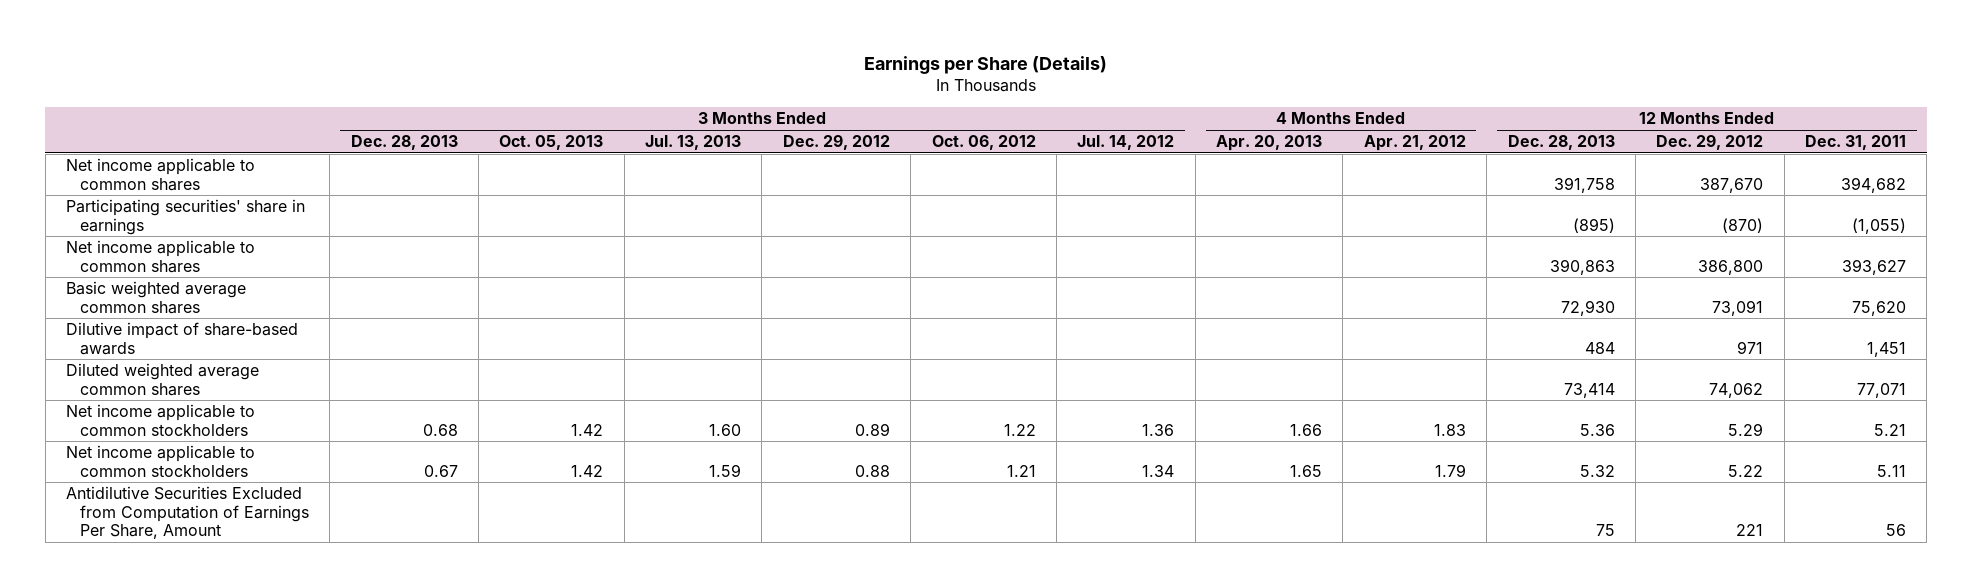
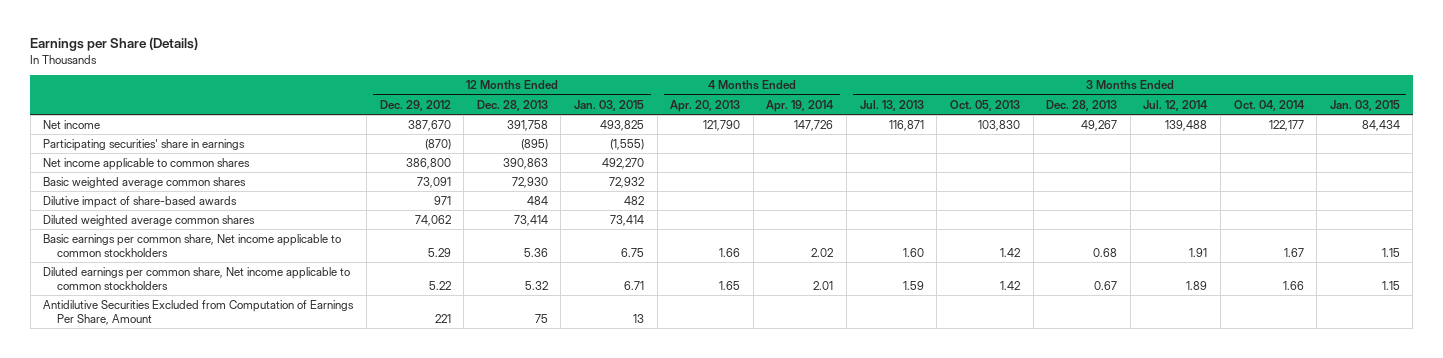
- | 3 Months Ended Dec. 28, 2013 | 3 Months Ended Oct. 05, 2013 | 3 Months Ended Jul. 13, 2013 | 3 Months Ended Dec. 29, 2012 | 3 Months Ended Oct. 06, 2012 | 3 Months Ended Jul. 14, 2012 | 4 Months Ended Apr. 20, 2013 | 4 Months Ended Apr. 21, 2012 | 12 Months Ended Dec. 28, 2013 | 12 Months Ended Dec. 29, 2012 | 12 Months Ended Dec. 31, 2011
+ | 12 Months Ended Dec. 29, 2012 | 12 Months Ended Dec. 28, 2013 | 12 Months Ended Jan. 03, 2015 | 4 Months Ended Apr. 20, 2013 | 4 Months Ended Apr. 19, 2014 | 3 Months Ended Jul. 13, 2013 | 3 Months Ended Oct. 05, 2013 | 3 Months Ended Dec. 28, 2013 | 3 Months Ended Jul. 12, 2014 | 3 Months Ended Oct. 04, 2014 | 3 Months Ended Jan. 03, 2015
- Net income applicable to common shares | | | | | | | | | 391,758 | 387,670 | 394,682
+ Net income | 387,670 | 391,758 | 493,825 | 121,790 | 147,726 | 116,871 | 103,830 | 49,267 | 139,488 | 122,177 | 84,434
- Net income applicable to common stockholders | 0.68 | 1.42 | 1.60 | 0.89 | 1.22 | 1.36 | 1.66 | 1.83 | 5.36 | 5.29 | 5.21
- Net income applicable to common stockholders | 0.67 | 1.42 | 1.59 | 0.88 | 1.21 | 1.34 | 1.65 | 1.79 | 5.32 | 5.22 | 5.11
+ Basic earnings per common share, Net income applicable to common stockholders | 5.29 | 5.36 | 6.75 | 1.66 | 2.02 | 1.60 | 1.42 | 0.68 | 1.91 | 1.67 | 1.15
+ Diluted earnings per common share, Net income applicable to common stockholders | 5.22 | 5.32 | 6.71 | 1.65 | 2.01 | 1.59 | 1.42 | 0.67 | 1.89 | 1.66 | 1.15

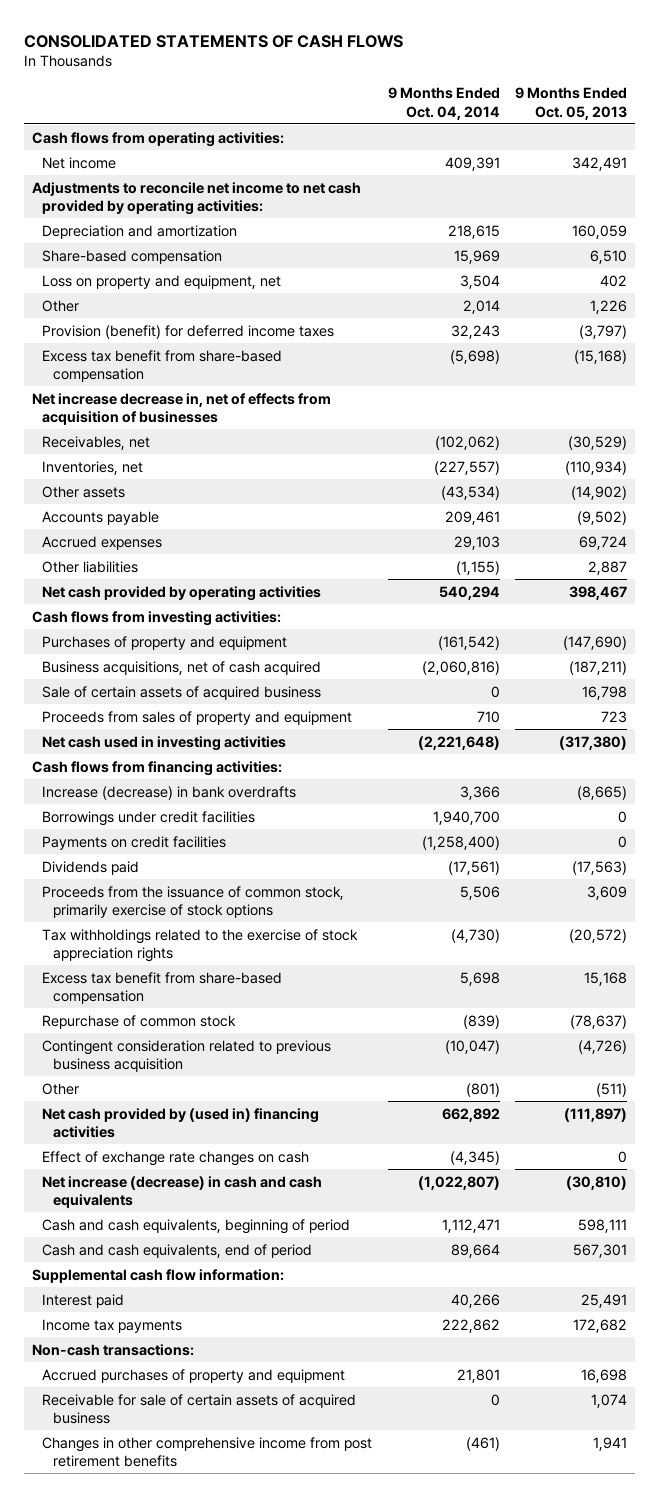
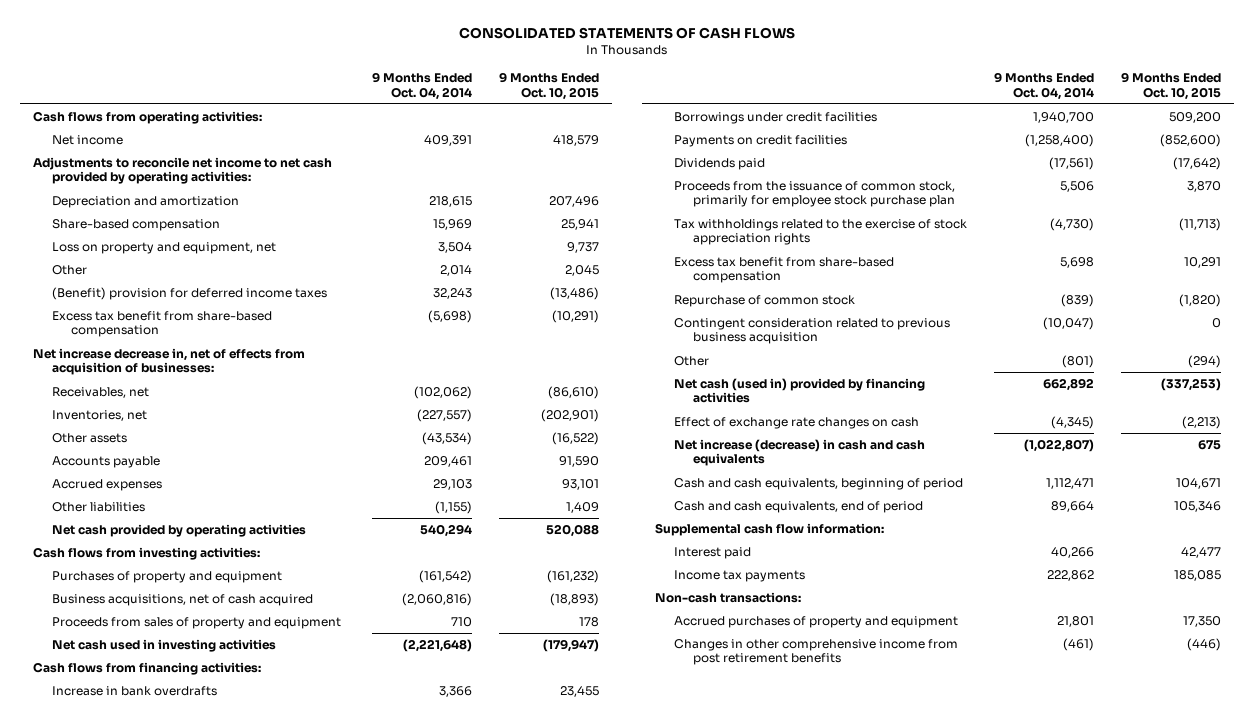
- | 9 Months Ended Oct. 04, 2014 | 9 Months Ended Oct. 05, 2013
+ | 9 Months Ended Oct. 04, 2014 | 9 Months Ended Oct. 10, 2015
- Provision (benefit) for deferred income taxes | 32,243 | (3,797)
+ (Benefit) provision for deferred income taxes | 32,243 | (13,486)
- Net increase decrease in, net of effects from acquisition of businesses
+ Net increase decrease in, net of effects from acquisition of businesses:
- Sale of certain assets of acquired business | 0 | 16,798
- Increase (decrease) in bank overdrafts | 3,366 | (8,665)
+ Increase in bank overdrafts | 3,366 | 23,455
- Proceeds from the issuance of common stock, primarily exercise of stock options | 5,506 | 3,609
+ Proceeds from the issuance of common stock, primarily for employee stock purchase plan | 5,506 | 3,870
- Net cash provided by (used in) financing activities | 662,892 | (111,897)
+ Net cash (used in) provided by financing activities | 662,892 | (337,253)
- Receivable for sale of certain assets of acquired business | 0 | 1,074

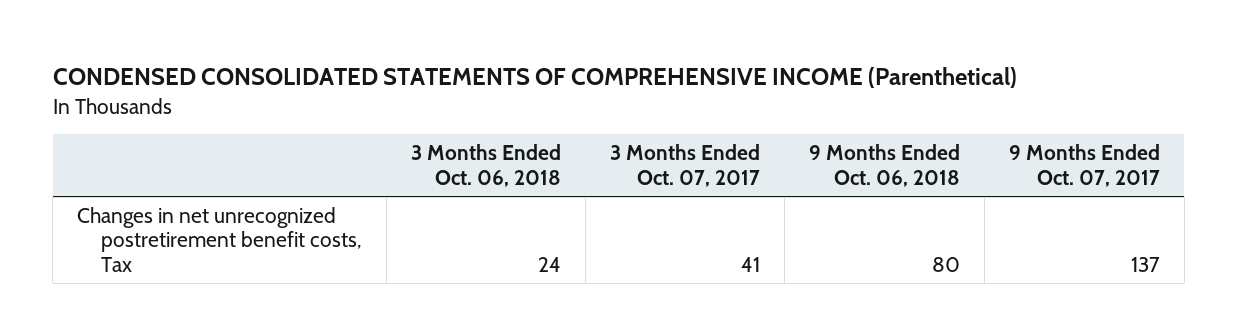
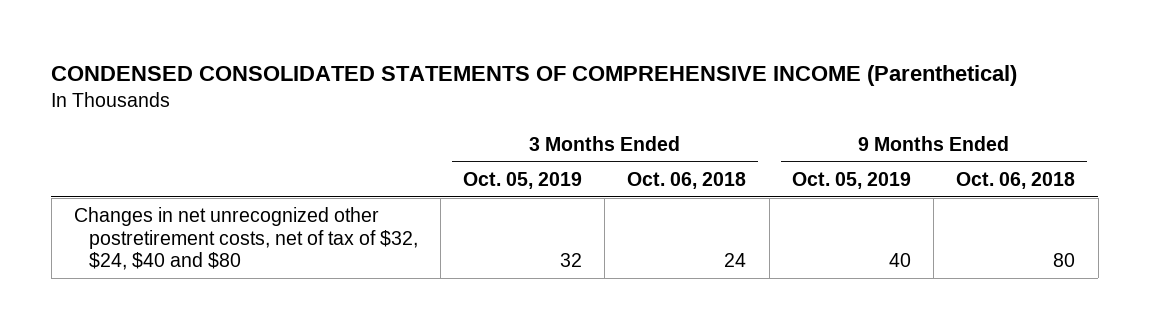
- | 3 Months Ended Oct. 06, 2018 | 3 Months Ended Oct. 07, 2017 | 9 Months Ended Oct. 06, 2018 | 9 Months Ended Oct. 07, 2017
+ | 3 Months Ended Oct. 05, 2019 | 3 Months Ended Oct. 06, 2018 | 9 Months Ended Oct. 05, 2019 | 9 Months Ended Oct. 06, 2018
- Changes in net unrecognized postretirement benefit costs, Tax | 24 | 41 | 80 | 137
+ Changes in net unrecognized other postretirement costs, net of tax of $32, $24, $40 and $80 | 32 | 24 | 40 | 80

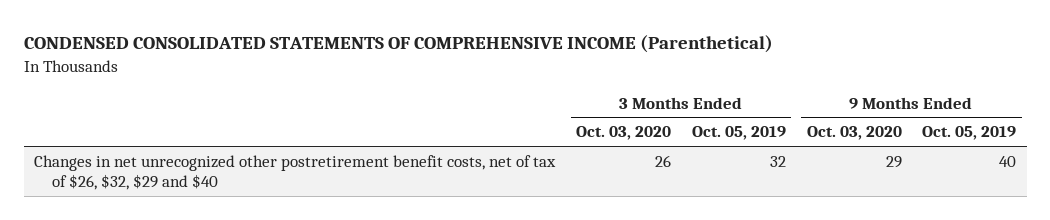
- | 3 Months Ended Oct. 05, 2019 | 3 Months Ended Oct. 06, 2018 | 9 Months Ended Oct. 05, 2019 | 9 Months Ended Oct. 06, 2018
+ | 3 Months Ended Oct. 03, 2020 | 3 Months Ended Oct. 05, 2019 | 9 Months Ended Oct. 03, 2020 | 9 Months Ended Oct. 05, 2019
- Changes in net unrecognized other postretirement costs, net of tax of $32, $24, $40 and $80 | 32 | 24 | 40 | 80
+ Changes in net unrecognized other postretirement benefit costs, net of tax of $26, $32, $29 and $40 | 26 | 32 | 29 | 40

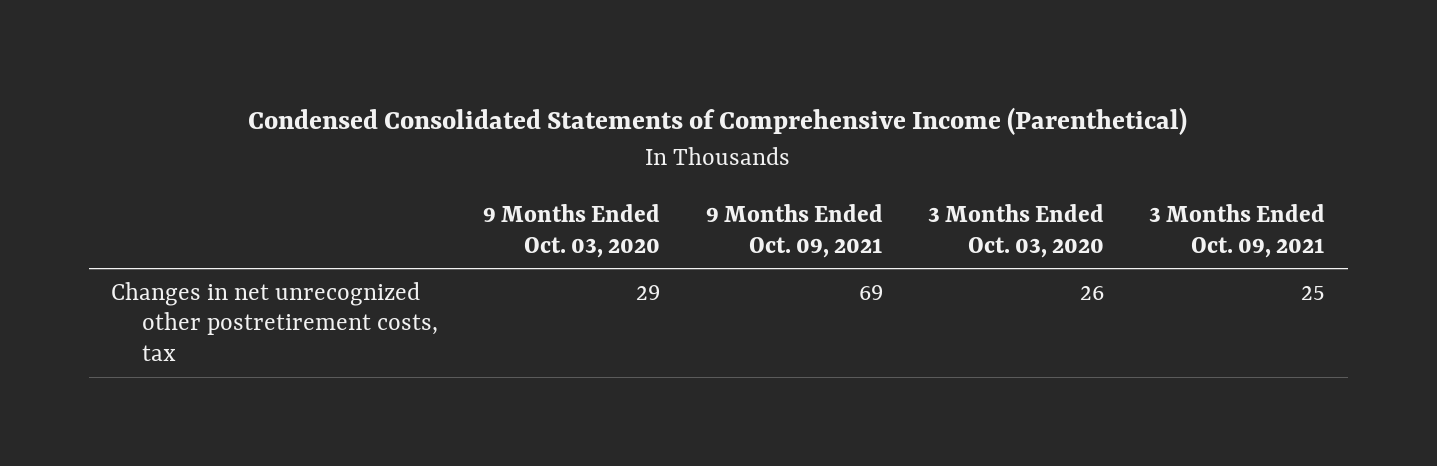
- CONDENSED CONSOLIDATED STATEMENTS OF COMPREHENSIVE INCOME (Parenthetical)
+ Condensed Consolidated Statements of Comprehensive Income (Parenthetical)
- | 3 Months Ended Oct. 03, 2020 | 3 Months Ended Oct. 05, 2019 | 9 Months Ended Oct. 03, 2020 | 9 Months Ended Oct. 05, 2019
+ | 9 Months Ended Oct. 03, 2020 | 9 Months Ended Oct. 09, 2021 | 3 Months Ended Oct. 03, 2020 | 3 Months Ended Oct. 09, 2021
- Changes in net unrecognized other postretirement benefit costs, net of tax of $26, $32, $29 and $40 | 26 | 32 | 29 | 40
+ Changes in net unrecognized other postretirement costs, tax | 29 | 69 | 26 | 25

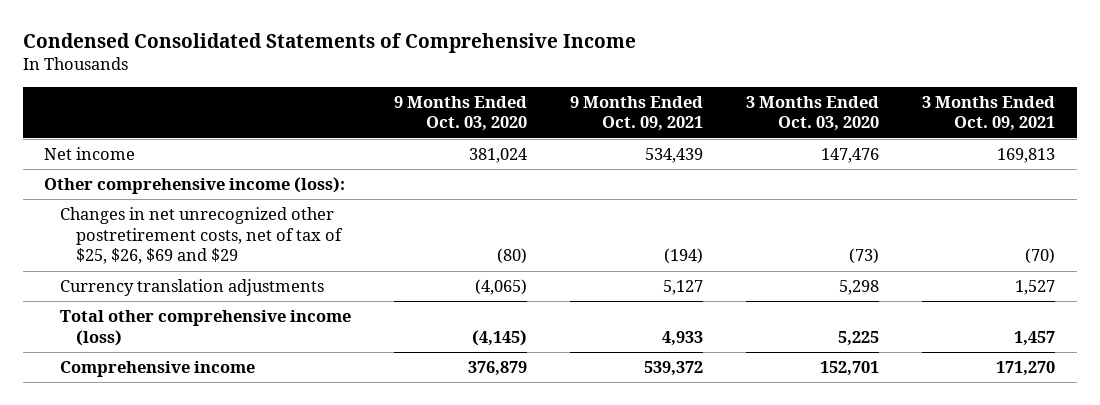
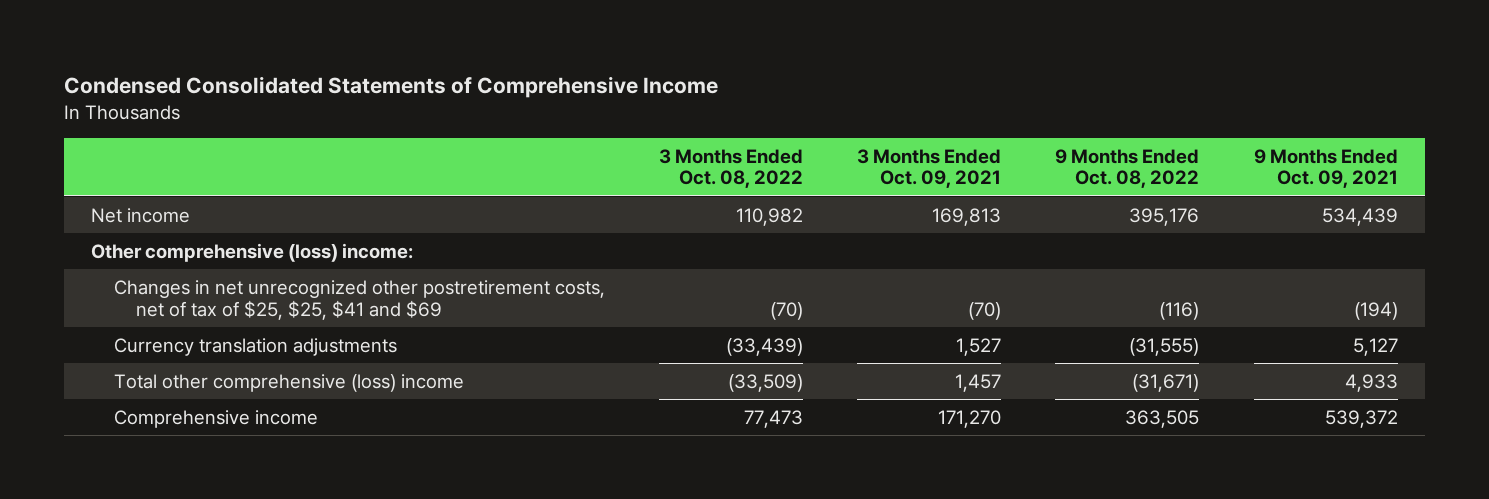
- | 9 Months Ended Oct. 03, 2020 | 9 Months Ended Oct. 09, 2021 | 3 Months Ended Oct. 03, 2020 | 3 Months Ended Oct. 09, 2021
+ | 3 Months Ended Oct. 08, 2022 | 3 Months Ended Oct. 09, 2021 | 9 Months Ended Oct. 08, 2022 | 9 Months Ended Oct. 09, 2021
- Other comprehensive income (loss):
- Changes in net unrecognized other postretirement costs, net of tax of $25, $26, $69 and $29 | (80) | (194) | (73) | (70)
+ Other comprehensive (loss) income:
+ Changes in net unrecognized other postretirement costs, net of tax of $25, $25, $41 and $69 | (70) | (70) | (116) | (194)
- Total other comprehensive income (loss) | (4,145) | 4,933 | 5,225 | 1,457
+ Total other comprehensive (loss) income | (33,509) | 1,457 | (31,671) | 4,933

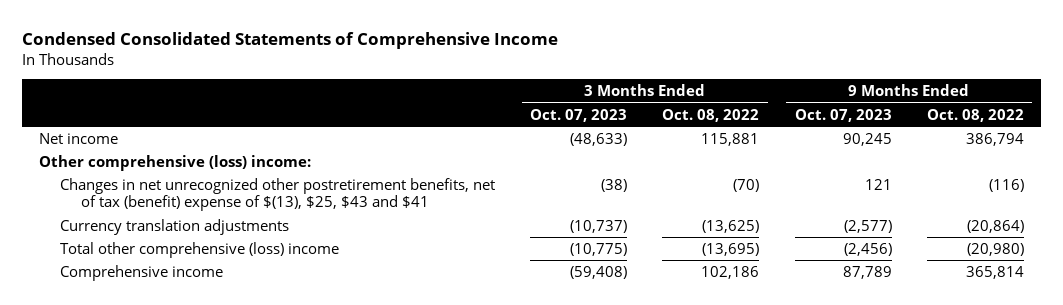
- | 3 Months Ended Oct. 08, 2022 | 3 Months Ended Oct. 09, 2021 | 9 Months Ended Oct. 08, 2022 | 9 Months Ended Oct. 09, 2021
+ | 3 Months Ended Oct. 07, 2023 | 3 Months Ended Oct. 08, 2022 | 9 Months Ended Oct. 07, 2023 | 9 Months Ended Oct. 08, 2022
- Net income | 110,982 | 169,813 | 395,176 | 534,439
+ Net income | (48,633) | 115,881 | 90,245 | 386,794
- Changes in net unrecognized other postretirement costs, net of tax of $25, $25, $41 and $69 | (70) | (70) | (116) | (194)
- Currency translation adjustments | (33,439) | 1,527 | (31,555) | 5,127
- Total other comprehensive (loss) income | (33,509) | 1,457 | (31,671) | 4,933
- Comprehensive income | 77,473 | 171,270 | 363,505 | 539,372
+ Changes in net unrecognized other postretirement benefits, net of tax (benefit) expense of $(13), $25, $43 and $41 | (38) | (70) | 121 | (116)
+ Currency translation adjustments | (10,737) | (13,625) | (2,577) | (20,864)
+ Total other comprehensive (loss) income | (10,775) | (13,695) | (2,456) | (20,980)
+ Comprehensive income | (59,408) | 102,186 | 87,789 | 365,814

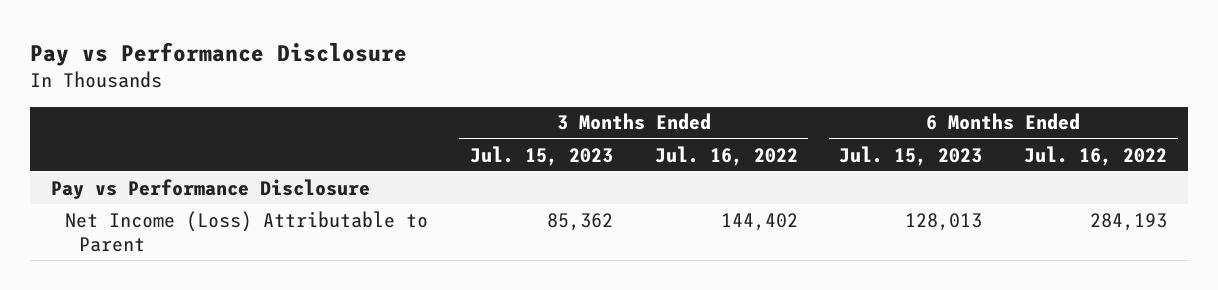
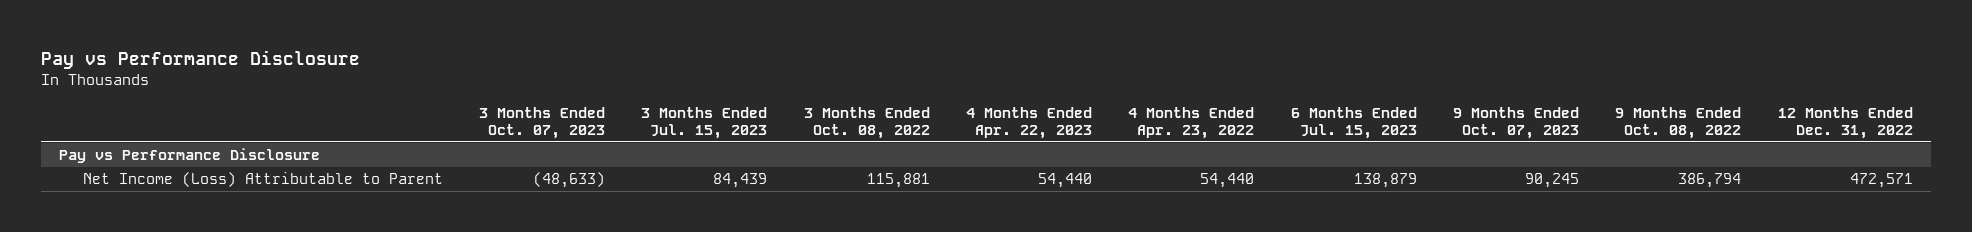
- | 3 Months Ended Jul. 15, 2023 | 3 Months Ended Jul. 16, 2022 | 6 Months Ended Jul. 15, 2023 | 6 Months Ended Jul. 16, 2022
+ | 3 Months Ended Oct. 07, 2023 | 3 Months Ended Jul. 15, 2023 | 3 Months Ended Oct. 08, 2022 | 4 Months Ended Apr. 22, 2023 | 4 Months Ended Apr. 23, 2022 | 6 Months Ended Jul. 15, 2023 | 9 Months Ended Oct. 07, 2023 | 9 Months Ended Oct. 08, 2022 | 12 Months Ended Dec. 31, 2022
- Net Income (Loss) Attributable to Parent | 85,362 | 144,402 | 128,013 | 284,193
+ Net Income (Loss) Attributable to Parent | (48,633) | 84,439 | 115,881 | 54,440 | 54,440 | 138,879 | 90,245 | 386,794 | 472,571

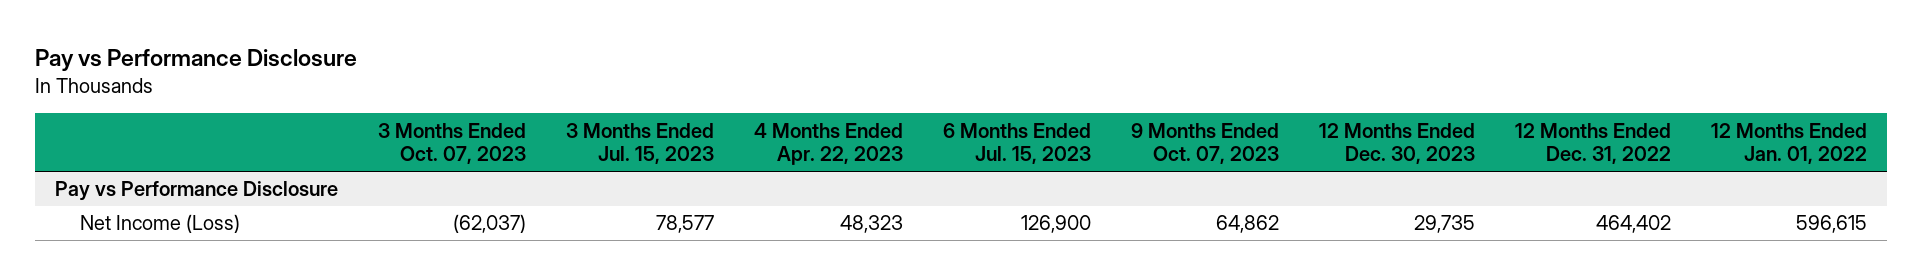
- | 3 Months Ended Oct. 07, 2023 | 3 Months Ended Jul. 15, 2023 | 3 Months Ended Oct. 08, 2022 | 4 Months Ended Apr. 22, 2023 | 4 Months Ended Apr. 23, 2022 | 6 Months Ended Jul. 15, 2023 | 9 Months Ended Oct. 07, 2023 | 9 Months Ended Oct. 08, 2022 | 12 Months Ended Dec. 31, 2022
+ | 3 Months Ended Oct. 07, 2023 | 3 Months Ended Jul. 15, 2023 | 4 Months Ended Apr. 22, 2023 | 6 Months Ended Jul. 15, 2023 | 9 Months Ended Oct. 07, 2023 | 12 Months Ended Dec. 30, 2023 | 12 Months Ended Dec. 31, 2022 | 12 Months Ended Jan. 01, 2022
- Net Income (Loss) Attributable to Parent | (48,633) | 84,439 | 115,881 | 54,440 | 54,440 | 138,879 | 90,245 | 386,794 | 472,571
+ Net Income (Loss) | (62,037) | 78,577 | 48,323 | 126,900 | 64,862 | 29,735 | 464,402 | 596,615

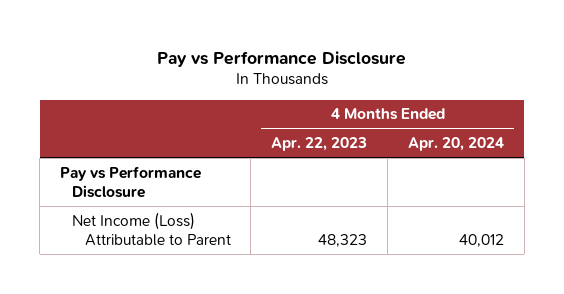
- | 3 Months Ended Oct. 07, 2023 | 3 Months Ended Jul. 15, 2023 | 4 Months Ended Apr. 22, 2023 | 6 Months Ended Jul. 15, 2023 | 9 Months Ended Oct. 07, 2023 | 12 Months Ended Dec. 30, 2023 | 12 Months Ended Dec. 31, 2022 | 12 Months Ended Jan. 01, 2022
+ | 4 Months Ended Apr. 22, 2023 | 4 Months Ended Apr. 20, 2024
- Net Income (Loss) | (62,037) | 78,577 | 48,323 | 126,900 | 64,862 | 29,735 | 464,402 | 596,615
+ Net Income (Loss) Attributable to Parent | 48,323 | 40,012

